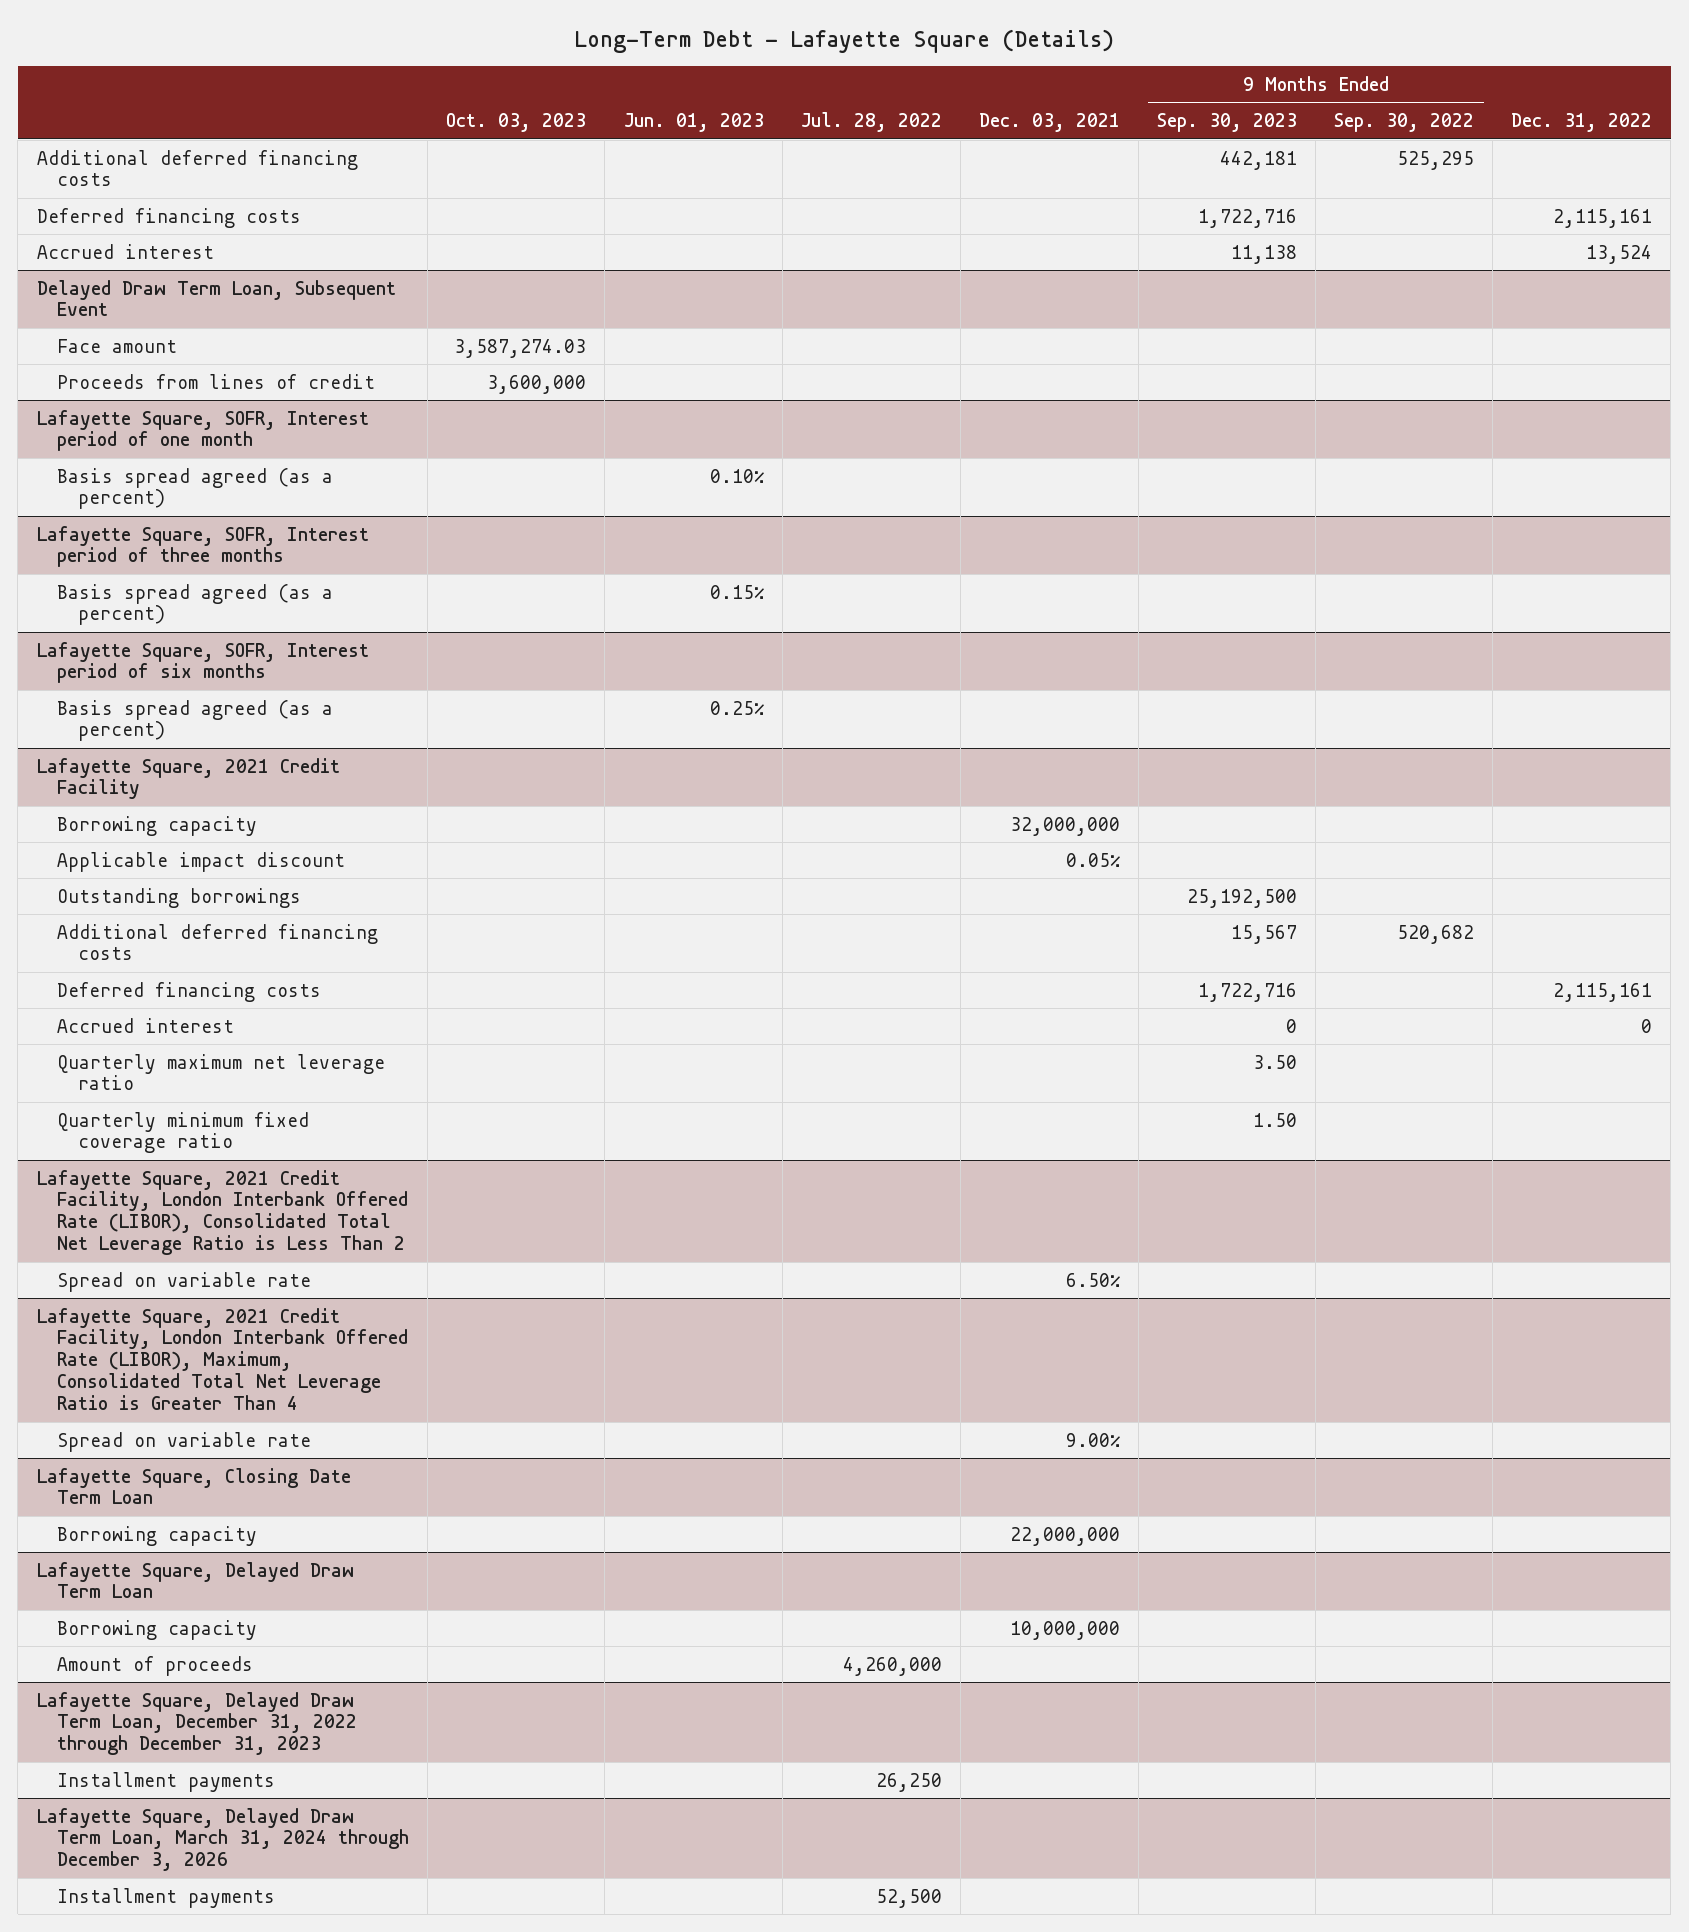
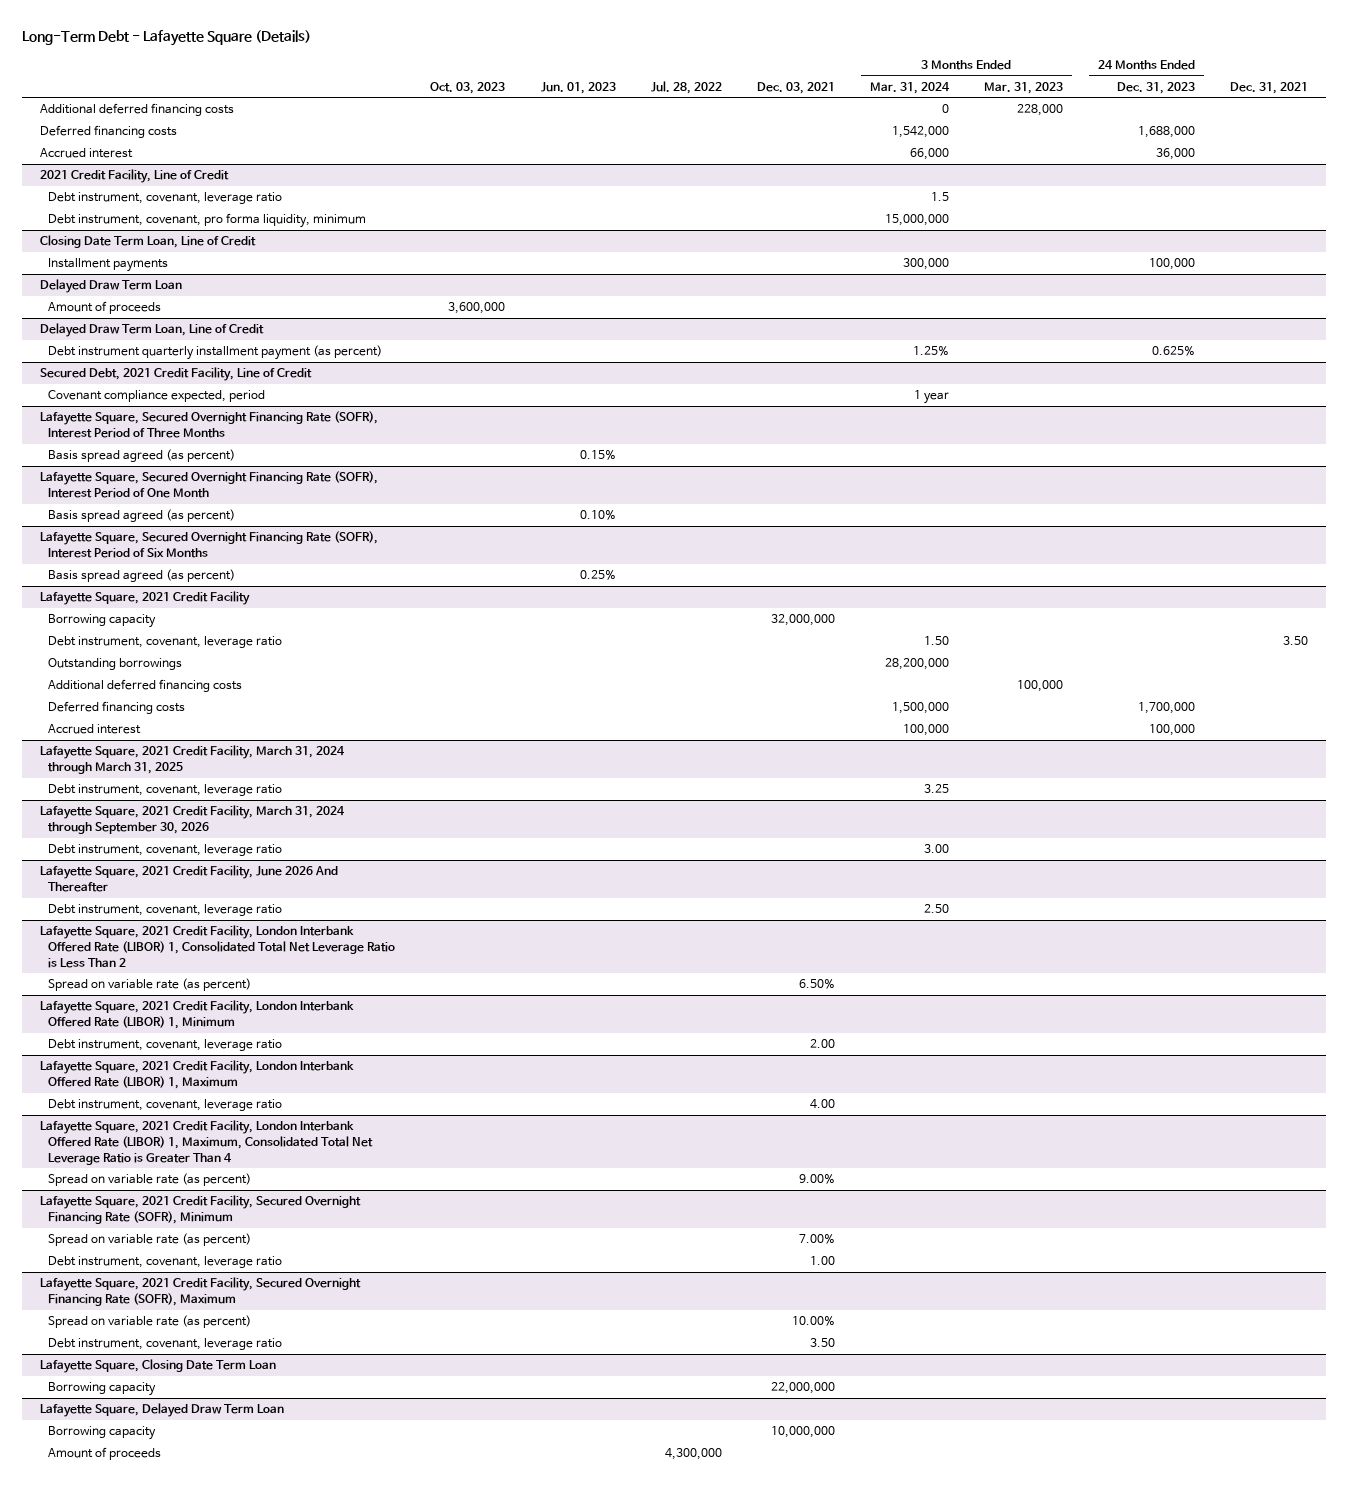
- | Oct. 03, 2023 | Jun. 01, 2023 | Jul. 28, 2022 | Dec. 03, 2021 | 9 Months Ended Sep. 30, 2023 | 9 Months Ended Sep. 30, 2022 | Dec. 31, 2022
+ | Oct. 03, 2023 | Jun. 01, 2023 | Jul. 28, 2022 | Dec. 03, 2021 | 3 Months Ended Mar. 31, 2024 | 3 Months Ended Mar. 31, 2023 | 24 Months Ended Dec. 31, 2023 | Dec. 31, 2021
- Delayed Draw Term Loan, Subsequent Event
- Face amount | 3,587,274.03 | | | | | |
- Proceeds from lines of credit | 3,600,000 | | | | | |
- Lafayette Square, SOFR, Interest period of one month
- Basis spread agreed (as a percent) | | 0.10% | | | | |
- Lafayette Square, SOFR, Interest period of three months
- Basis spread agreed (as a percent) | | 0.15% | | | | |
- Lafayette Square, SOFR, Interest period of six months
- Basis spread agreed (as a percent) | | 0.25% | | | | |
+ 2021 Credit Facility, Line of Credit
+ Debt instrument, covenant, leverage ratio | | | | | 1.5 | | |
+ Debt instrument, covenant, pro forma liquidity, minimum | | | | | 15,000,000 | | |
+ Closing Date Term Loan, Line of Credit
+ Installment payments | | | | | 300,000 | | 100,000 |
+ Delayed Draw Term Loan
+ Amount of proceeds | 3,600,000 | | | | | | |
+ Delayed Draw Term Loan, Line of Credit
+ Debt instrument quarterly installment payment (as percent) | | | | | 1.25% | | 0.625% |
+ Secured Debt, 2021 Credit Facility, Line of Credit
+ Covenant compliance expected, period | | | | | 1 year | | |
+ Lafayette Square, Secured Overnight Financing Rate (SOFR), Interest Period of Three Months
+ Basis spread agreed (as percent) | | 0.15% | | | | | |
+ Lafayette Square, Secured Overnight Financing Rate (SOFR), Interest Period of One Month
+ Basis spread agreed (as percent) | | 0.10% | | | | | |
+ Lafayette Square, Secured Overnight Financing Rate (SOFR), Interest Period of Six Months
+ Basis spread agreed (as percent) | | 0.25% | | | | | |
@ Lafayette Square, 2021 Credit Facility
- Applicable impact discount | | | | 0.05% | | |
+ Debt instrument, covenant, leverage ratio | | | | | 1.50 | | | 3.50
- Quarterly maximum net leverage ratio | | | | | 3.50 | |
- Quarterly minimum fixed coverage ratio | | | | | 1.50 | |
- Lafayette Square, 2021 Credit Facility, London Interbank Offered Rate (LIBOR), Consolidated Total Net Leverage Ratio is Less Than 2
- Spread on variable rate | | | | 6.50% | | |
- Lafayette Square, 2021 Credit Facility, London Interbank Offered Rate (LIBOR), Maximum, Consolidated Total Net Leverage Ratio is Greater Than 4
- Spread on variable rate | | | | 9.00% | | |
+ Lafayette Square, 2021 Credit Facility, March 31, 2024 through March 31, 2025
+ Debt instrument, covenant, leverage ratio | | | | | 3.25 | | |
+ Lafayette Square, 2021 Credit Facility, March 31, 2024 through September 30, 2026
+ Debt instrument, covenant, leverage ratio | | | | | 3.00 | | |
+ Lafayette Square, 2021 Credit Facility, June 2026 And Thereafter
+ Debt instrument, covenant, leverage ratio | | | | | 2.50 | | |
+ Lafayette Square, 2021 Credit Facility, London Interbank Offered Rate (LIBOR) 1, Consolidated Total Net Leverage Ratio is Less Than 2
+ Spread on variable rate (as percent) | | | | 6.50% | | | |
+ Lafayette Square, 2021 Credit Facility, London Interbank Offered Rate (LIBOR) 1, Minimum
+ Debt instrument, covenant, leverage ratio | | | | 2.00 | | | |
+ Lafayette Square, 2021 Credit Facility, London Interbank Offered Rate (LIBOR) 1, Maximum
+ Debt instrument, covenant, leverage ratio | | | | 4.00 | | | |
+ Lafayette Square, 2021 Credit Facility, London Interbank Offered Rate (LIBOR) 1, Maximum, Consolidated Total Net Leverage Ratio is Greater Than 4
+ Spread on variable rate (as percent) | | | | 9.00% | | | |
+ Lafayette Square, 2021 Credit Facility, Secured Overnight Financing Rate (SOFR), Minimum
+ Spread on variable rate (as percent) | | | | 7.00% | | | |
+ Debt instrument, covenant, leverage ratio | | | | 1.00 | | | |
+ Lafayette Square, 2021 Credit Facility, Secured Overnight Financing Rate (SOFR), Maximum
+ Spread on variable rate (as percent) | | | | 10.00% | | | |
+ Debt instrument, covenant, leverage ratio | | | | 3.50 | | | |
@ Lafayette Square, Delayed Draw Term Loan
- Amount of proceeds | | | 4,260,000 | | | |
- Lafayette Square, Delayed Draw Term Loan, December 31, 2022 through December 31, 2023
- Installment payments | | | 26,250 | | | |
- Lafayette Square, Delayed Draw Term Loan, March 31, 2024 through December 3, 2026
- Installment payments | | | 52,500 | | | |
@ Lafayette Square, Delayed Draw Term Loan
+ Amount of proceeds | | | 4,300,000 | | | | |

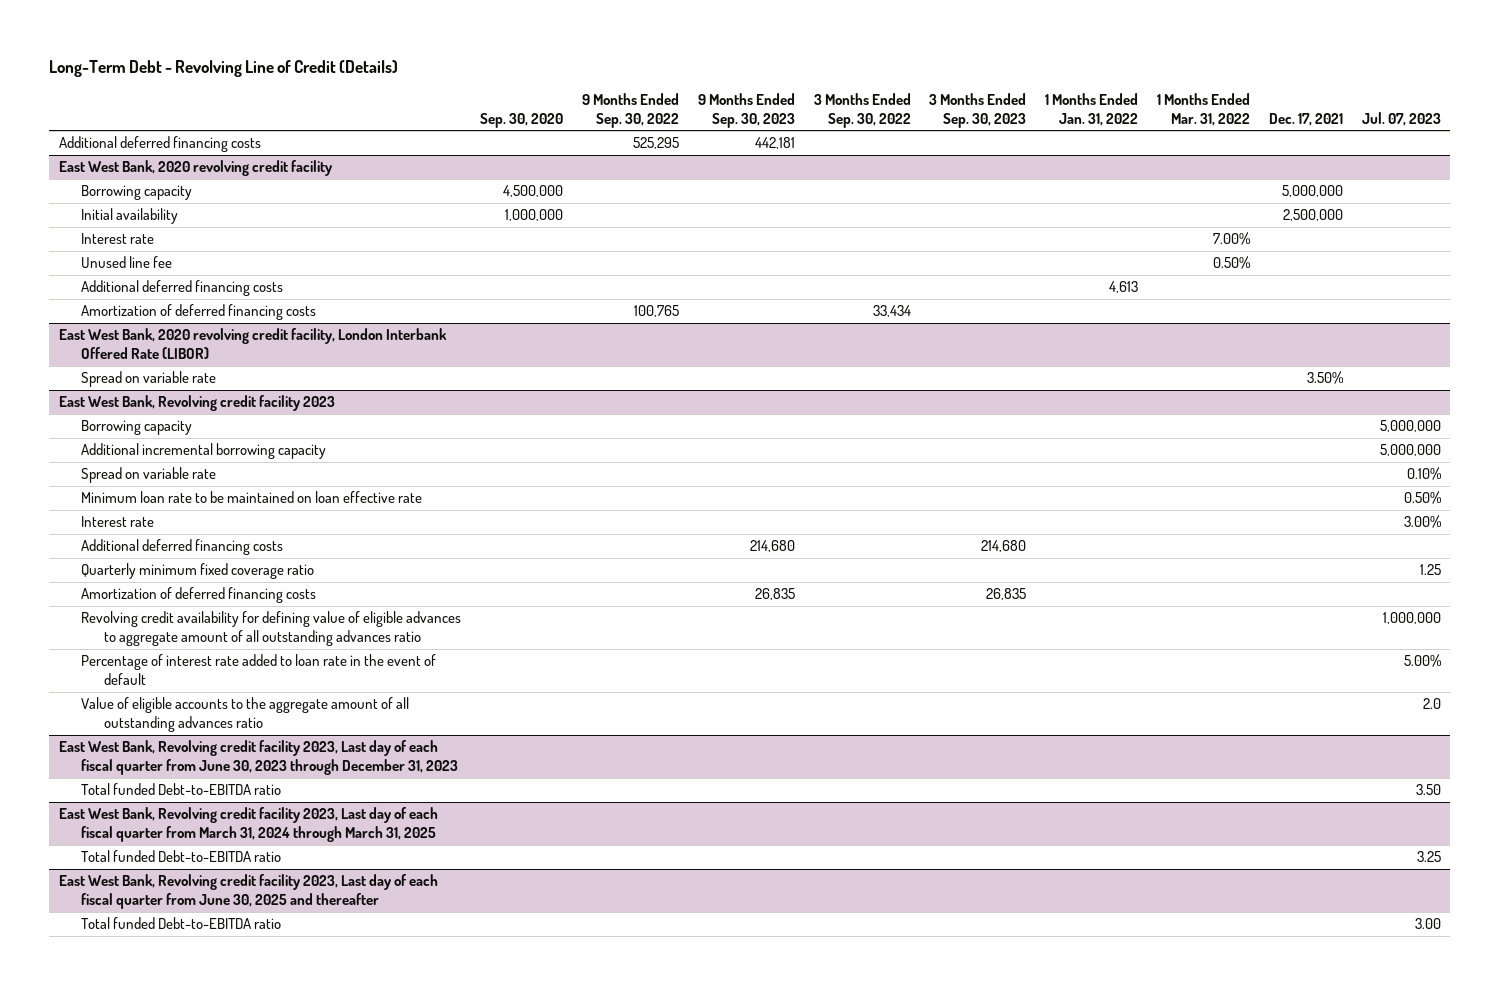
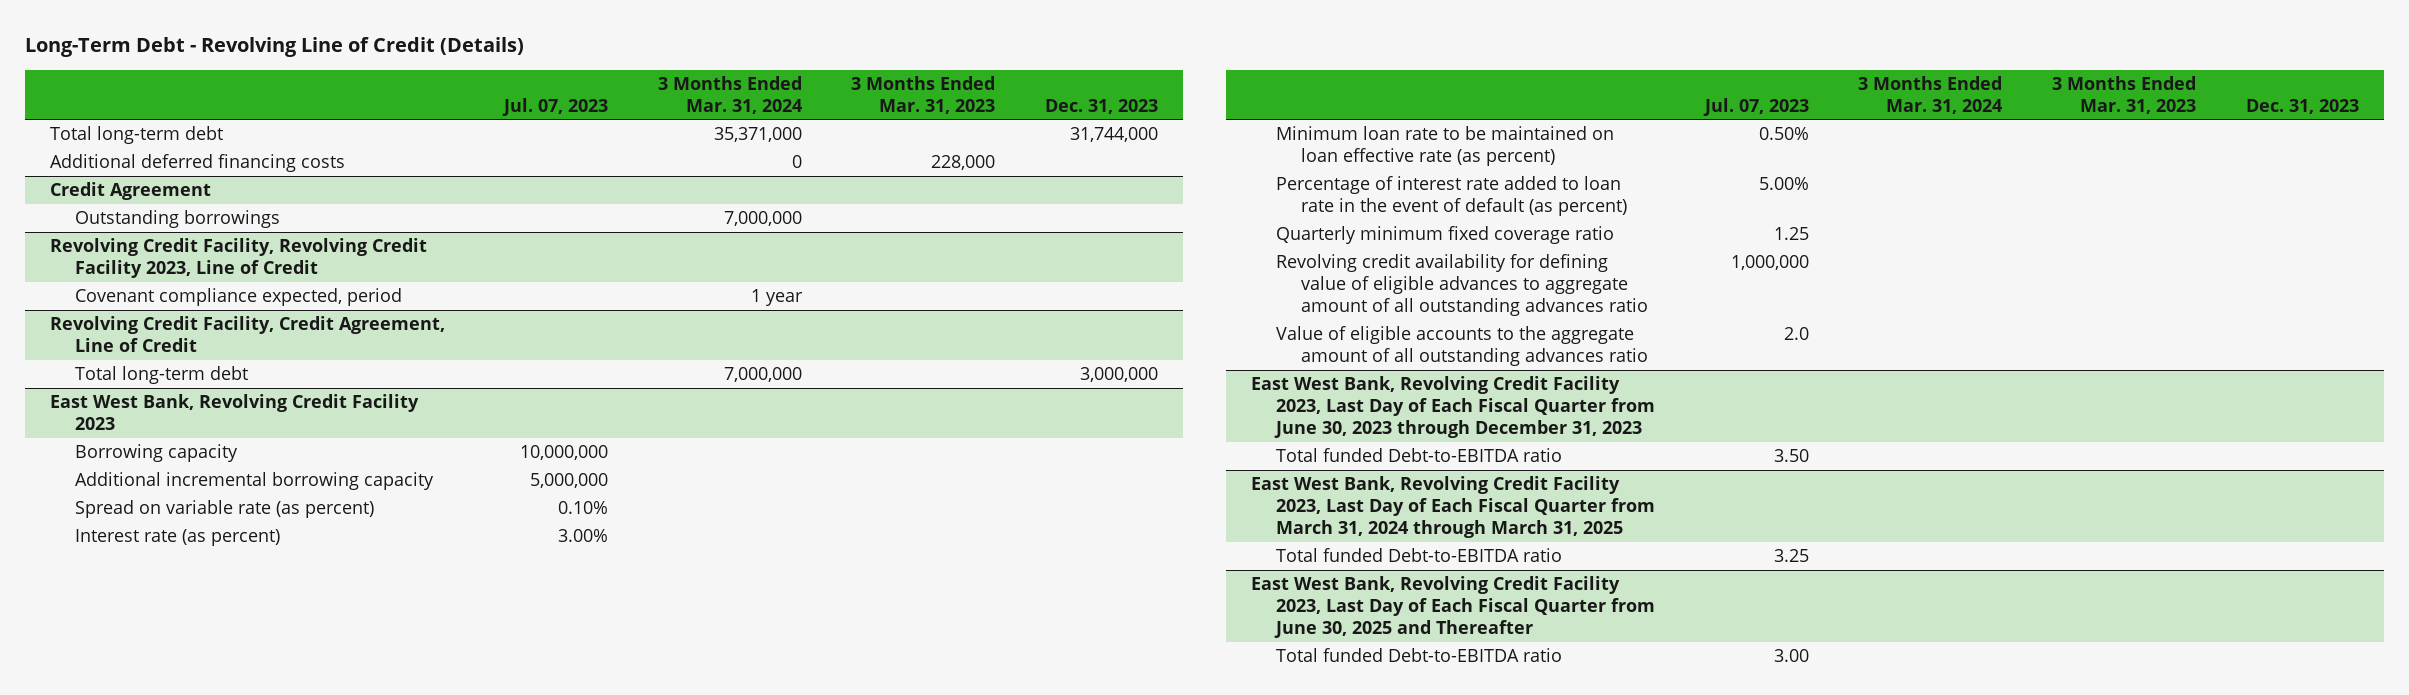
- | Sep. 30, 2020 | 9 Months Ended Sep. 30, 2022 | 9 Months Ended Sep. 30, 2023 | 3 Months Ended Sep. 30, 2022 | 3 Months Ended Sep. 30, 2023 | 1 Months Ended Jan. 31, 2022 | 1 Months Ended Mar. 31, 2022 | Dec. 17, 2021 | Jul. 07, 2023
+ | Jul. 07, 2023 | 3 Months Ended Mar. 31, 2024 | 3 Months Ended Mar. 31, 2023 | Dec. 31, 2023
+ Total long-term debt | | 35,371,000 | | 31,744,000
- East West Bank, 2020 revolving credit facility
- Borrowing capacity | 4,500,000 | | | | | | | 5,000,000 |
- Initial availability | 1,000,000 | | | | | | | 2,500,000 |
- Interest rate | | | | | | | 7.00% | |
- Unused line fee | | | | | | | 0.50% | |
- Additional deferred financing costs | | | | | | 4,613 | | |
- Amortization of deferred financing costs | | 100,765 | | 33,434 | | | | |
- East West Bank, 2020 revolving credit facility, London Interbank Offered Rate (LIBOR)
- Spread on variable rate | | | | | | | | 3.50% |
- East West Bank, Revolving credit facility 2023
- Borrowing capacity | | | | | | | | | 5,000,000
+ Credit Agreement
+ Outstanding borrowings | | 7,000,000 | |
+ Revolving Credit Facility, Revolving Credit Facility 2023, Line of Credit
+ Covenant compliance expected, period | | 1 year | |
+ Revolving Credit Facility, Credit Agreement, Line of Credit
+ Total long-term debt | | 7,000,000 | | 3,000,000
+ East West Bank, Revolving Credit Facility 2023
+ Borrowing capacity | 10,000,000 | | |
- Spread on variable rate | | | | | | | | | 0.10%
- Minimum loan rate to be maintained on loan effective rate | | | | | | | | | 0.50%
- Interest rate | | | | | | | | | 3.00%
- Additional deferred financing costs | | | 214,680 | | 214,680 | | | |
+ Spread on variable rate (as percent) | 0.10% | | |
+ Interest rate (as percent) | 3.00% | | |
+ Minimum loan rate to be maintained on loan effective rate (as percent) | 0.50% | | |
+ Percentage of interest rate added to loan rate in the event of default (as percent) | 5.00% | | |
- Amortization of deferred financing costs | | | 26,835 | | 26,835 | | | |
- Percentage of interest rate added to loan rate in the event of default | | | | | | | | | 5.00%
- East West Bank, Revolving credit facility 2023, Last day of each fiscal quarter from June 30, 2023 through December 31, 2023
+ East West Bank, Revolving Credit Facility 2023, Last Day of Each Fiscal Quarter from June 30, 2023 through December 31, 2023
- East West Bank, Revolving credit facility 2023, Last day of each fiscal quarter from March 31, 2024 through March 31, 2025
+ East West Bank, Revolving Credit Facility 2023, Last Day of Each Fiscal Quarter from March 31, 2024 through March 31, 2025
- East West Bank, Revolving credit facility 2023, Last day of each fiscal quarter from June 30, 2025 and thereafter
+ East West Bank, Revolving Credit Facility 2023, Last Day of Each Fiscal Quarter from June 30, 2025 and Thereafter

